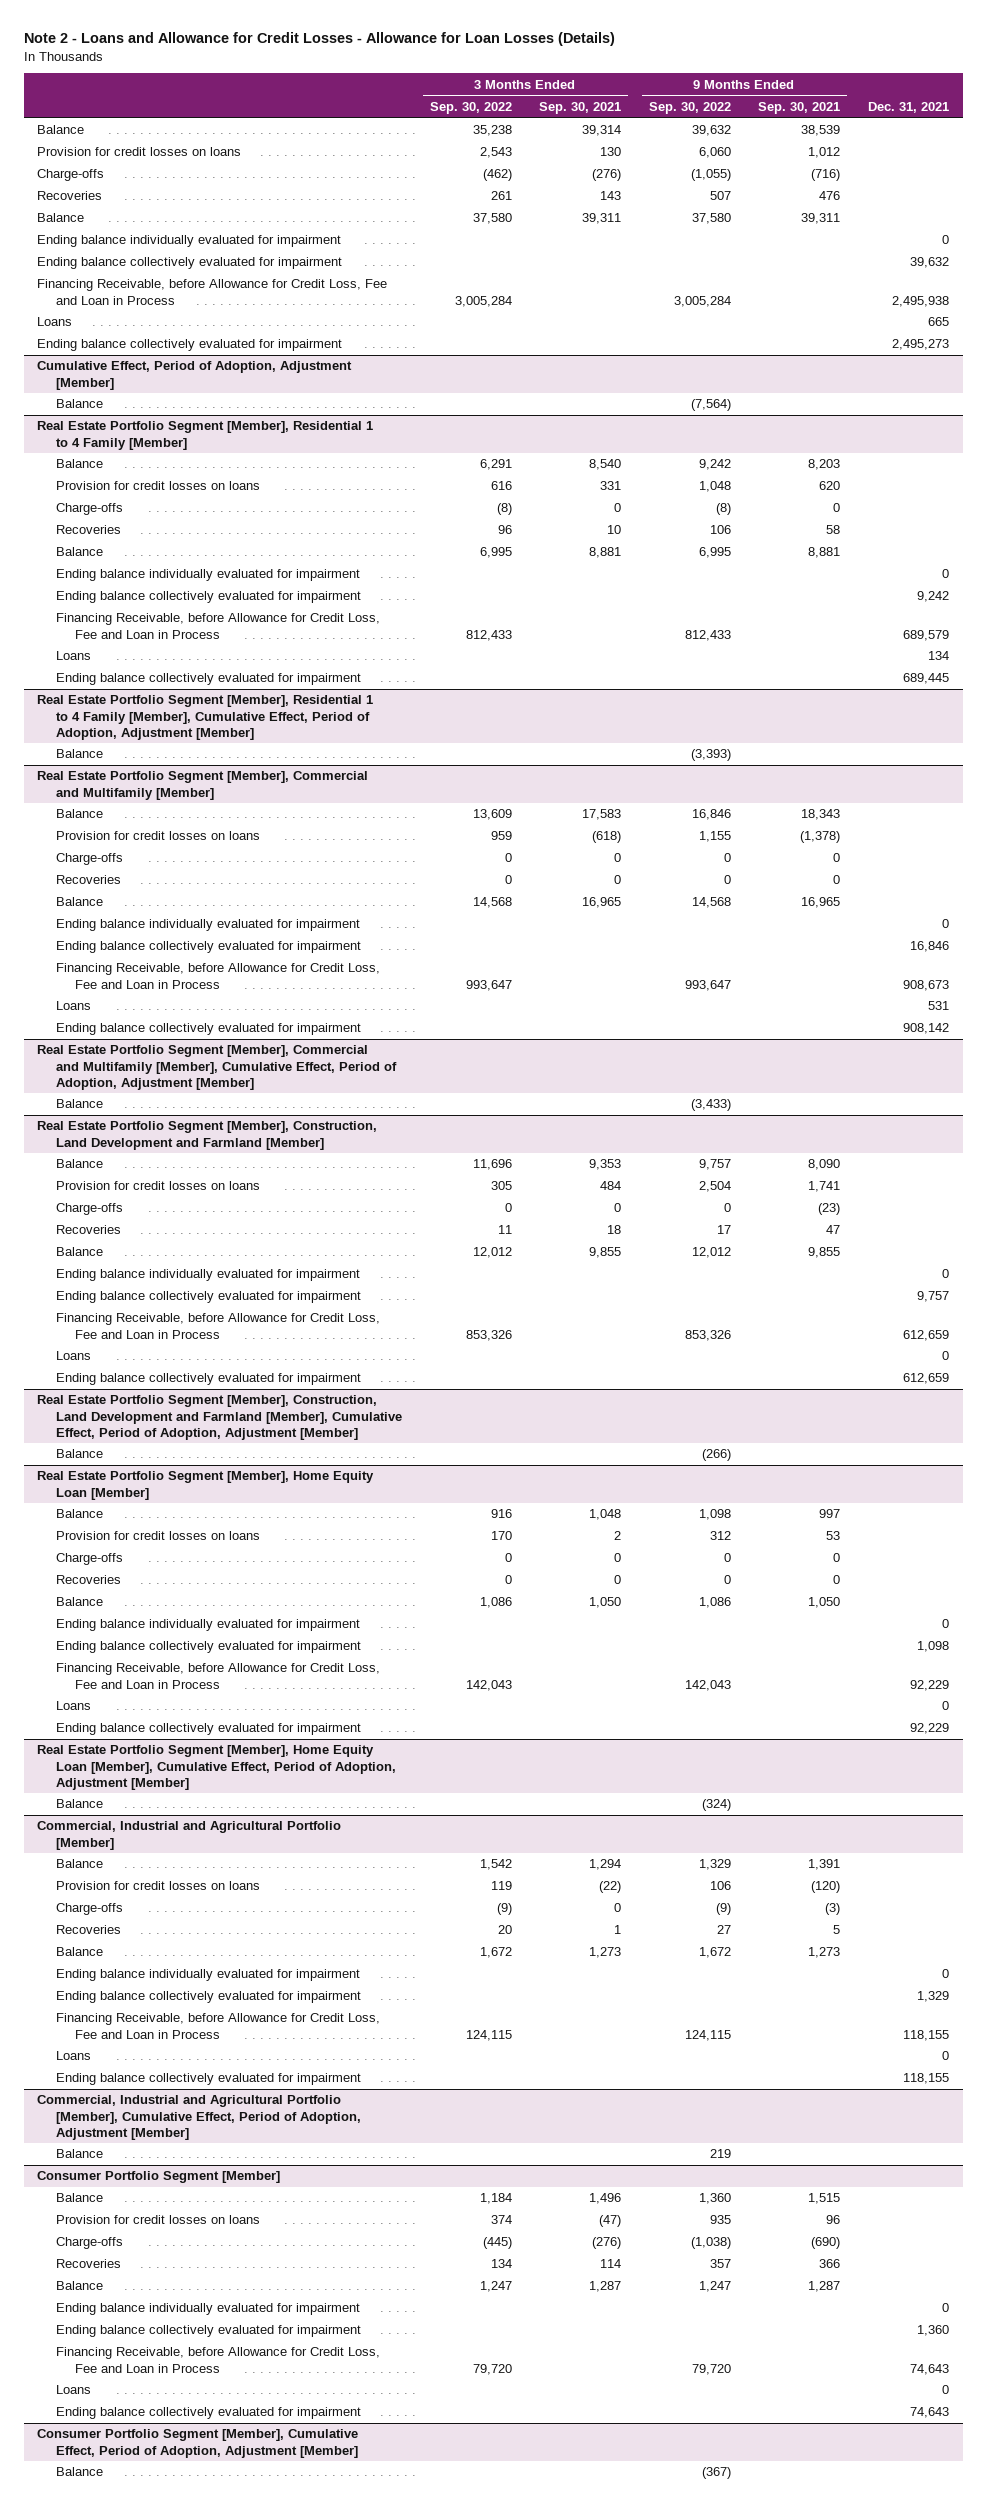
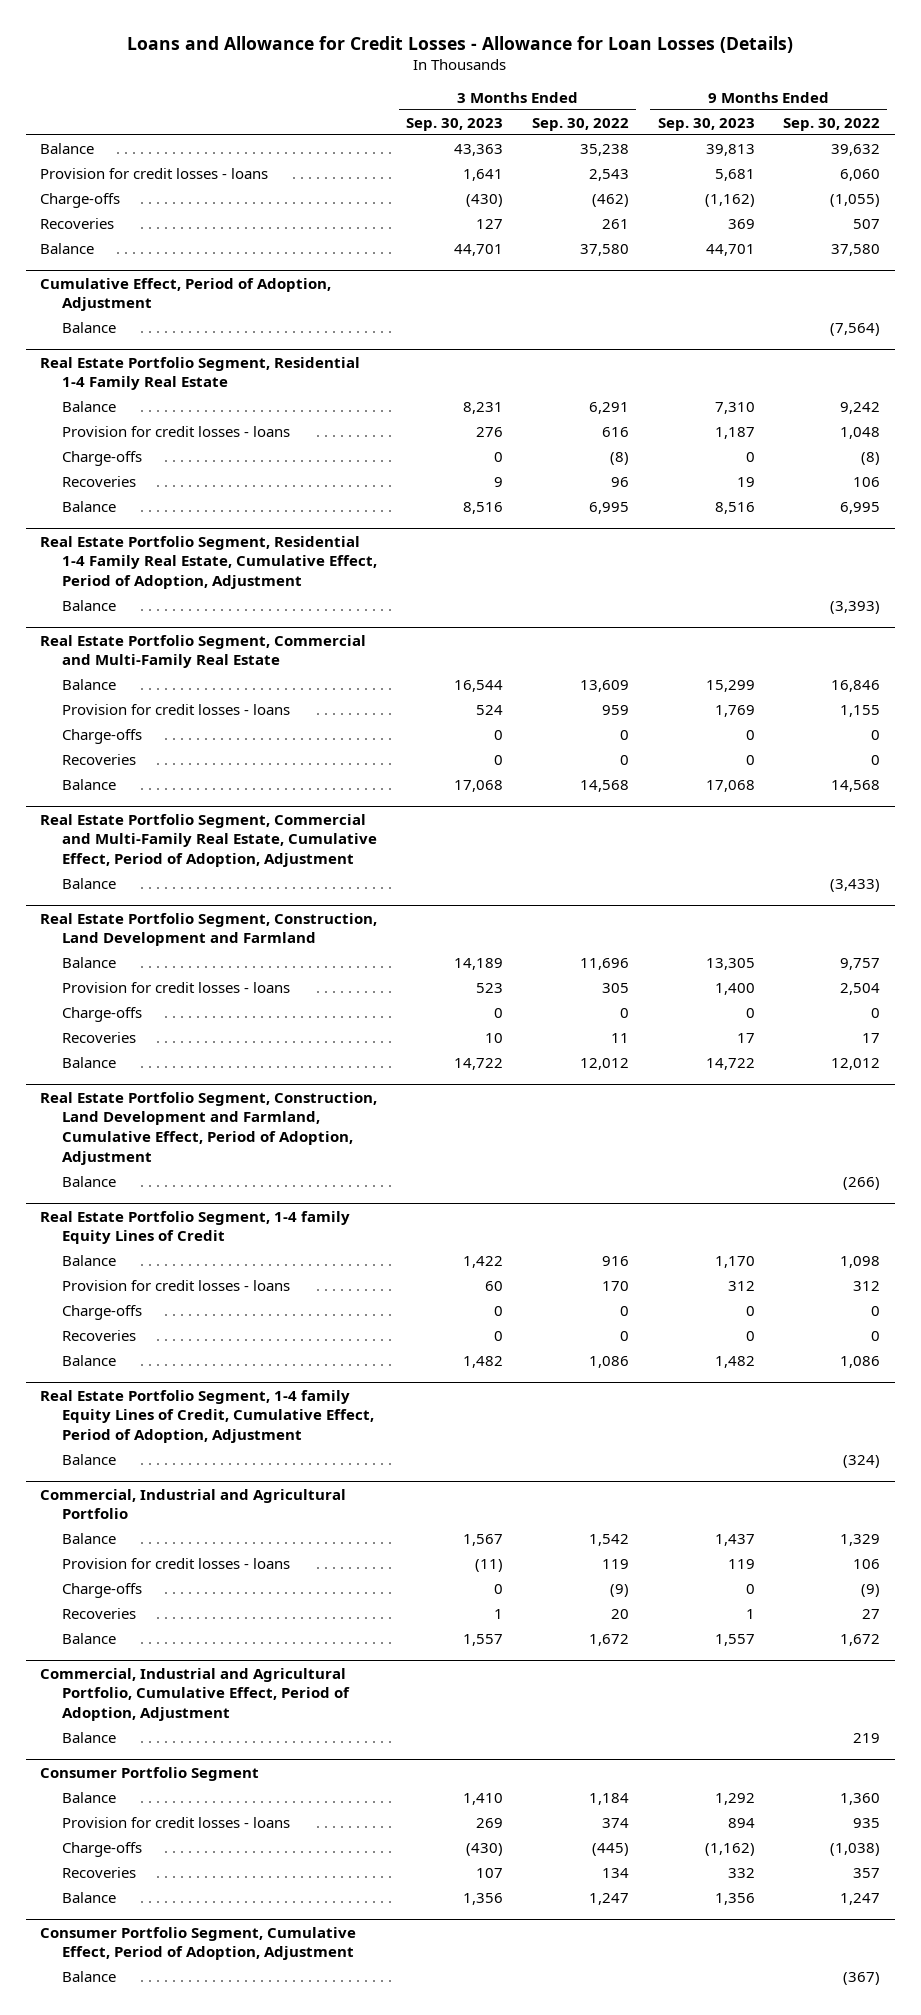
- Note 2 - Loans and Allowance for Credit Losses - Allowance for Loan Losses (Details)
+ Loans and Allowance for Credit Losses - Allowance for Loan Losses (Details)
- | 3 Months Ended Sep. 30, 2022 | 3 Months Ended Sep. 30, 2021 | 9 Months Ended Sep. 30, 2022 | 9 Months Ended Sep. 30, 2021 | Dec. 31, 2021
+ | 3 Months Ended Sep. 30, 2023 | 3 Months Ended Sep. 30, 2022 | 9 Months Ended Sep. 30, 2023 | 9 Months Ended Sep. 30, 2022
- Provision for credit losses on loans | 2,543 | 130 | 6,060 | 1,012 |
+ Provision for credit losses - loans | 1,641 | 2,543 | 5,681 | 6,060
- Ending balance individually evaluated for impairment | | | | | 0
- Ending balance collectively evaluated for impairment | | | | | 39,632
- Financing Receivable, before Allowance for Credit Loss, Fee and Loan in Process | 3,005,284 | | 3,005,284 | | 2,495,938
- Loans | | | | | 665
- Ending balance collectively evaluated for impairment | | | | | 2,495,273
- Cumulative Effect, Period of Adoption, Adjustment [Member]
+ Cumulative Effect, Period of Adoption, Adjustment
- Real Estate Portfolio Segment [Member], Residential 1 to 4 Family [Member]
+ Real Estate Portfolio Segment, Residential 1-4 Family Real Estate
- Provision for credit losses on loans | 616 | 331 | 1,048 | 620 |
+ Provision for credit losses - loans | 276 | 616 | 1,187 | 1,048
- Ending balance individually evaluated for impairment | | | | | 0
- Ending balance collectively evaluated for impairment | | | | | 9,242
- Financing Receivable, before Allowance for Credit Loss, Fee and Loan in Process | 812,433 | | 812,433 | | 689,579
- Loans | | | | | 134
- Ending balance collectively evaluated for impairment | | | | | 689,445
- Real Estate Portfolio Segment [Member], Residential 1 to 4 Family [Member], Cumulative Effect, Period of Adoption, Adjustment [Member]
+ Real Estate Portfolio Segment, Residential 1-4 Family Real Estate, Cumulative Effect, Period of Adoption, Adjustment
- Real Estate Portfolio Segment [Member], Commercial and Multifamily [Member]
+ Real Estate Portfolio Segment, Commercial and Multi-Family Real Estate
- Provision for credit losses on loans | 959 | (618) | 1,155 | (1,378) |
+ Provision for credit losses - loans | 524 | 959 | 1,769 | 1,155
- Ending balance individually evaluated for impairment | | | | | 0
- Ending balance collectively evaluated for impairment | | | | | 16,846
- Financing Receivable, before Allowance for Credit Loss, Fee and Loan in Process | 993,647 | | 993,647 | | 908,673
- Loans | | | | | 531
- Ending balance collectively evaluated for impairment | | | | | 908,142
- Real Estate Portfolio Segment [Member], Commercial and Multifamily [Member], Cumulative Effect, Period of Adoption, Adjustment [Member]
+ Real Estate Portfolio Segment, Commercial and Multi-Family Real Estate, Cumulative Effect, Period of Adoption, Adjustment
- Real Estate Portfolio Segment [Member], Construction, Land Development and Farmland [Member]
+ Real Estate Portfolio Segment, Construction, Land Development and Farmland
- Provision for credit losses on loans | 305 | 484 | 2,504 | 1,741 |
+ Provision for credit losses - loans | 523 | 305 | 1,400 | 2,504
- Ending balance individually evaluated for impairment | | | | | 0
- Ending balance collectively evaluated for impairment | | | | | 9,757
- Financing Receivable, before Allowance for Credit Loss, Fee and Loan in Process | 853,326 | | 853,326 | | 612,659
- Loans | | | | | 0
- Ending balance collectively evaluated for impairment | | | | | 612,659
- Real Estate Portfolio Segment [Member], Construction, Land Development and Farmland [Member], Cumulative Effect, Period of Adoption, Adjustment [Member]
+ Real Estate Portfolio Segment, Construction, Land Development and Farmland, Cumulative Effect, Period of Adoption, Adjustment
- Real Estate Portfolio Segment [Member], Home Equity Loan [Member]
+ Real Estate Portfolio Segment, 1-4 family Equity Lines of Credit
- Provision for credit losses on loans | 170 | 2 | 312 | 53 |
+ Provision for credit losses - loans | 60 | 170 | 312 | 312
- Ending balance individually evaluated for impairment | | | | | 0
- Ending balance collectively evaluated for impairment | | | | | 1,098
- Financing Receivable, before Allowance for Credit Loss, Fee and Loan in Process | 142,043 | | 142,043 | | 92,229
- Loans | | | | | 0
- Ending balance collectively evaluated for impairment | | | | | 92,229
- Real Estate Portfolio Segment [Member], Home Equity Loan [Member], Cumulative Effect, Period of Adoption, Adjustment [Member]
+ Real Estate Portfolio Segment, 1-4 family Equity Lines of Credit, Cumulative Effect, Period of Adoption, Adjustment
- Commercial, Industrial and Agricultural Portfolio [Member]
+ Commercial, Industrial and Agricultural Portfolio
- Provision for credit losses on loans | 119 | (22) | 106 | (120) |
+ Provision for credit losses - loans | (11) | 119 | 119 | 106
- Ending balance individually evaluated for impairment | | | | | 0
- Ending balance collectively evaluated for impairment | | | | | 1,329
- Financing Receivable, before Allowance for Credit Loss, Fee and Loan in Process | 124,115 | | 124,115 | | 118,155
- Loans | | | | | 0
- Ending balance collectively evaluated for impairment | | | | | 118,155
- Commercial, Industrial and Agricultural Portfolio [Member], Cumulative Effect, Period of Adoption, Adjustment [Member]
+ Commercial, Industrial and Agricultural Portfolio, Cumulative Effect, Period of Adoption, Adjustment
- Consumer Portfolio Segment [Member]
+ Consumer Portfolio Segment
- Provision for credit losses on loans | 374 | (47) | 935 | 96 |
+ Provision for credit losses - loans | 269 | 374 | 894 | 935
- Ending balance individually evaluated for impairment | | | | | 0
- Ending balance collectively evaluated for impairment | | | | | 1,360
- Financing Receivable, before Allowance for Credit Loss, Fee and Loan in Process | 79,720 | | 79,720 | | 74,643
- Loans | | | | | 0
- Ending balance collectively evaluated for impairment | | | | | 74,643
- Consumer Portfolio Segment [Member], Cumulative Effect, Period of Adoption, Adjustment [Member]
+ Consumer Portfolio Segment, Cumulative Effect, Period of Adoption, Adjustment

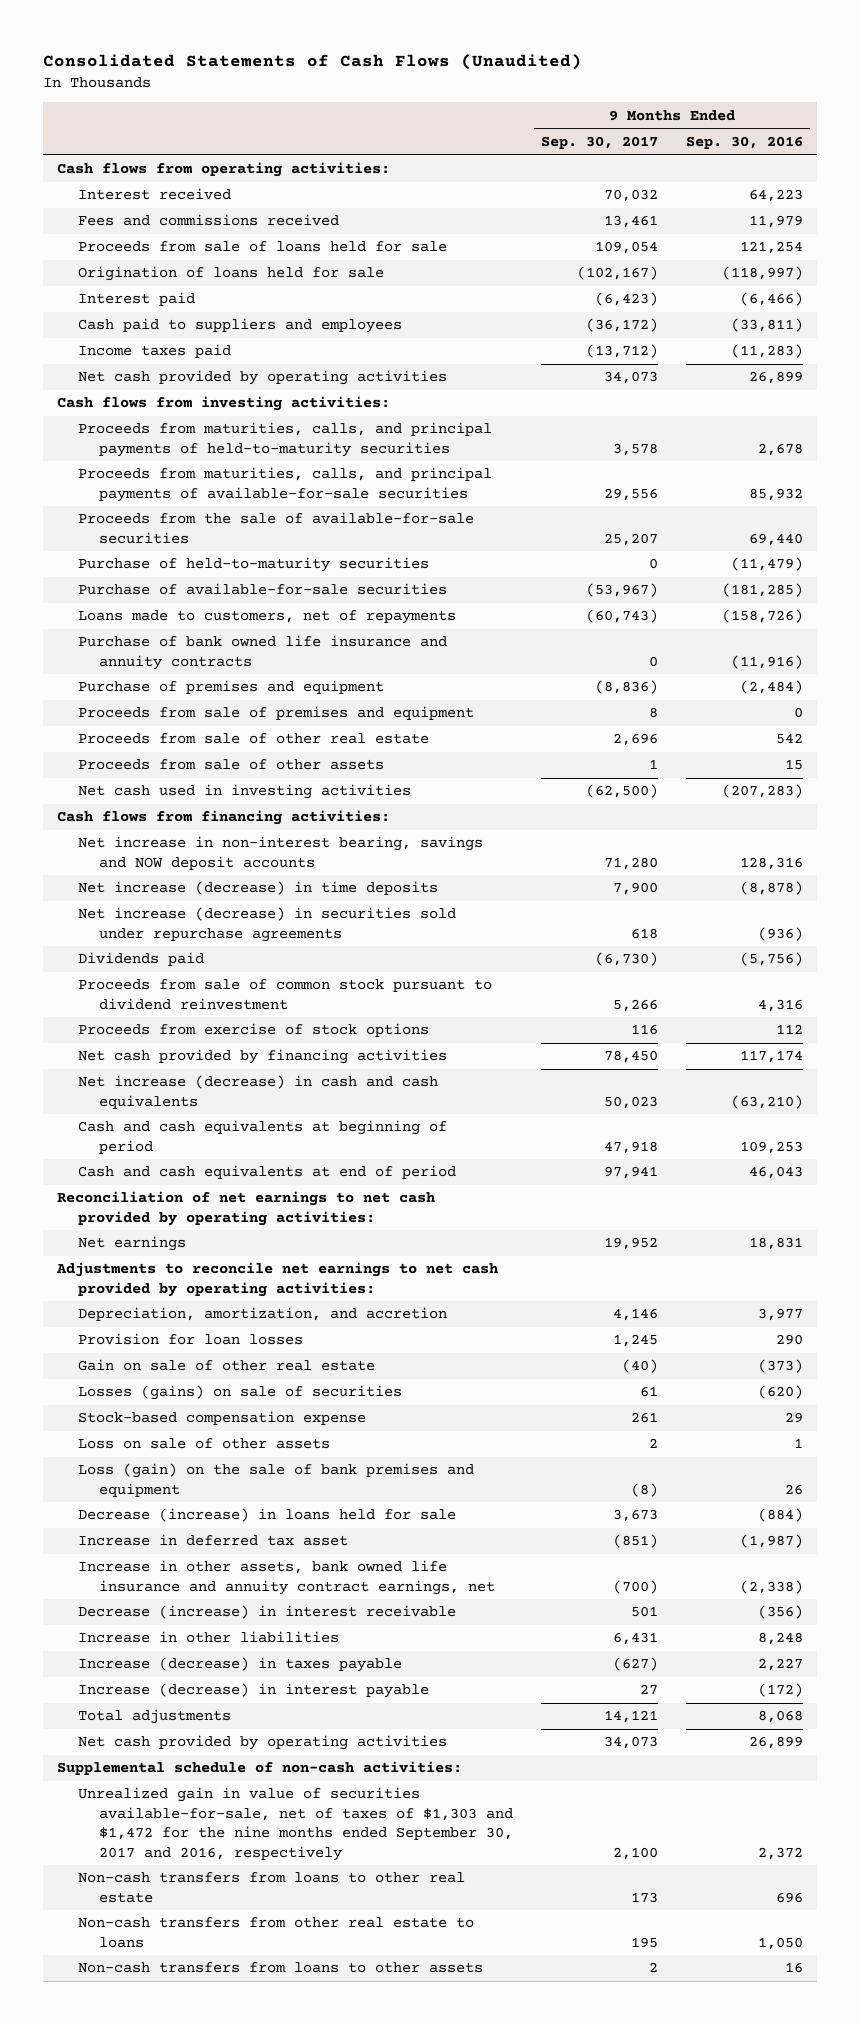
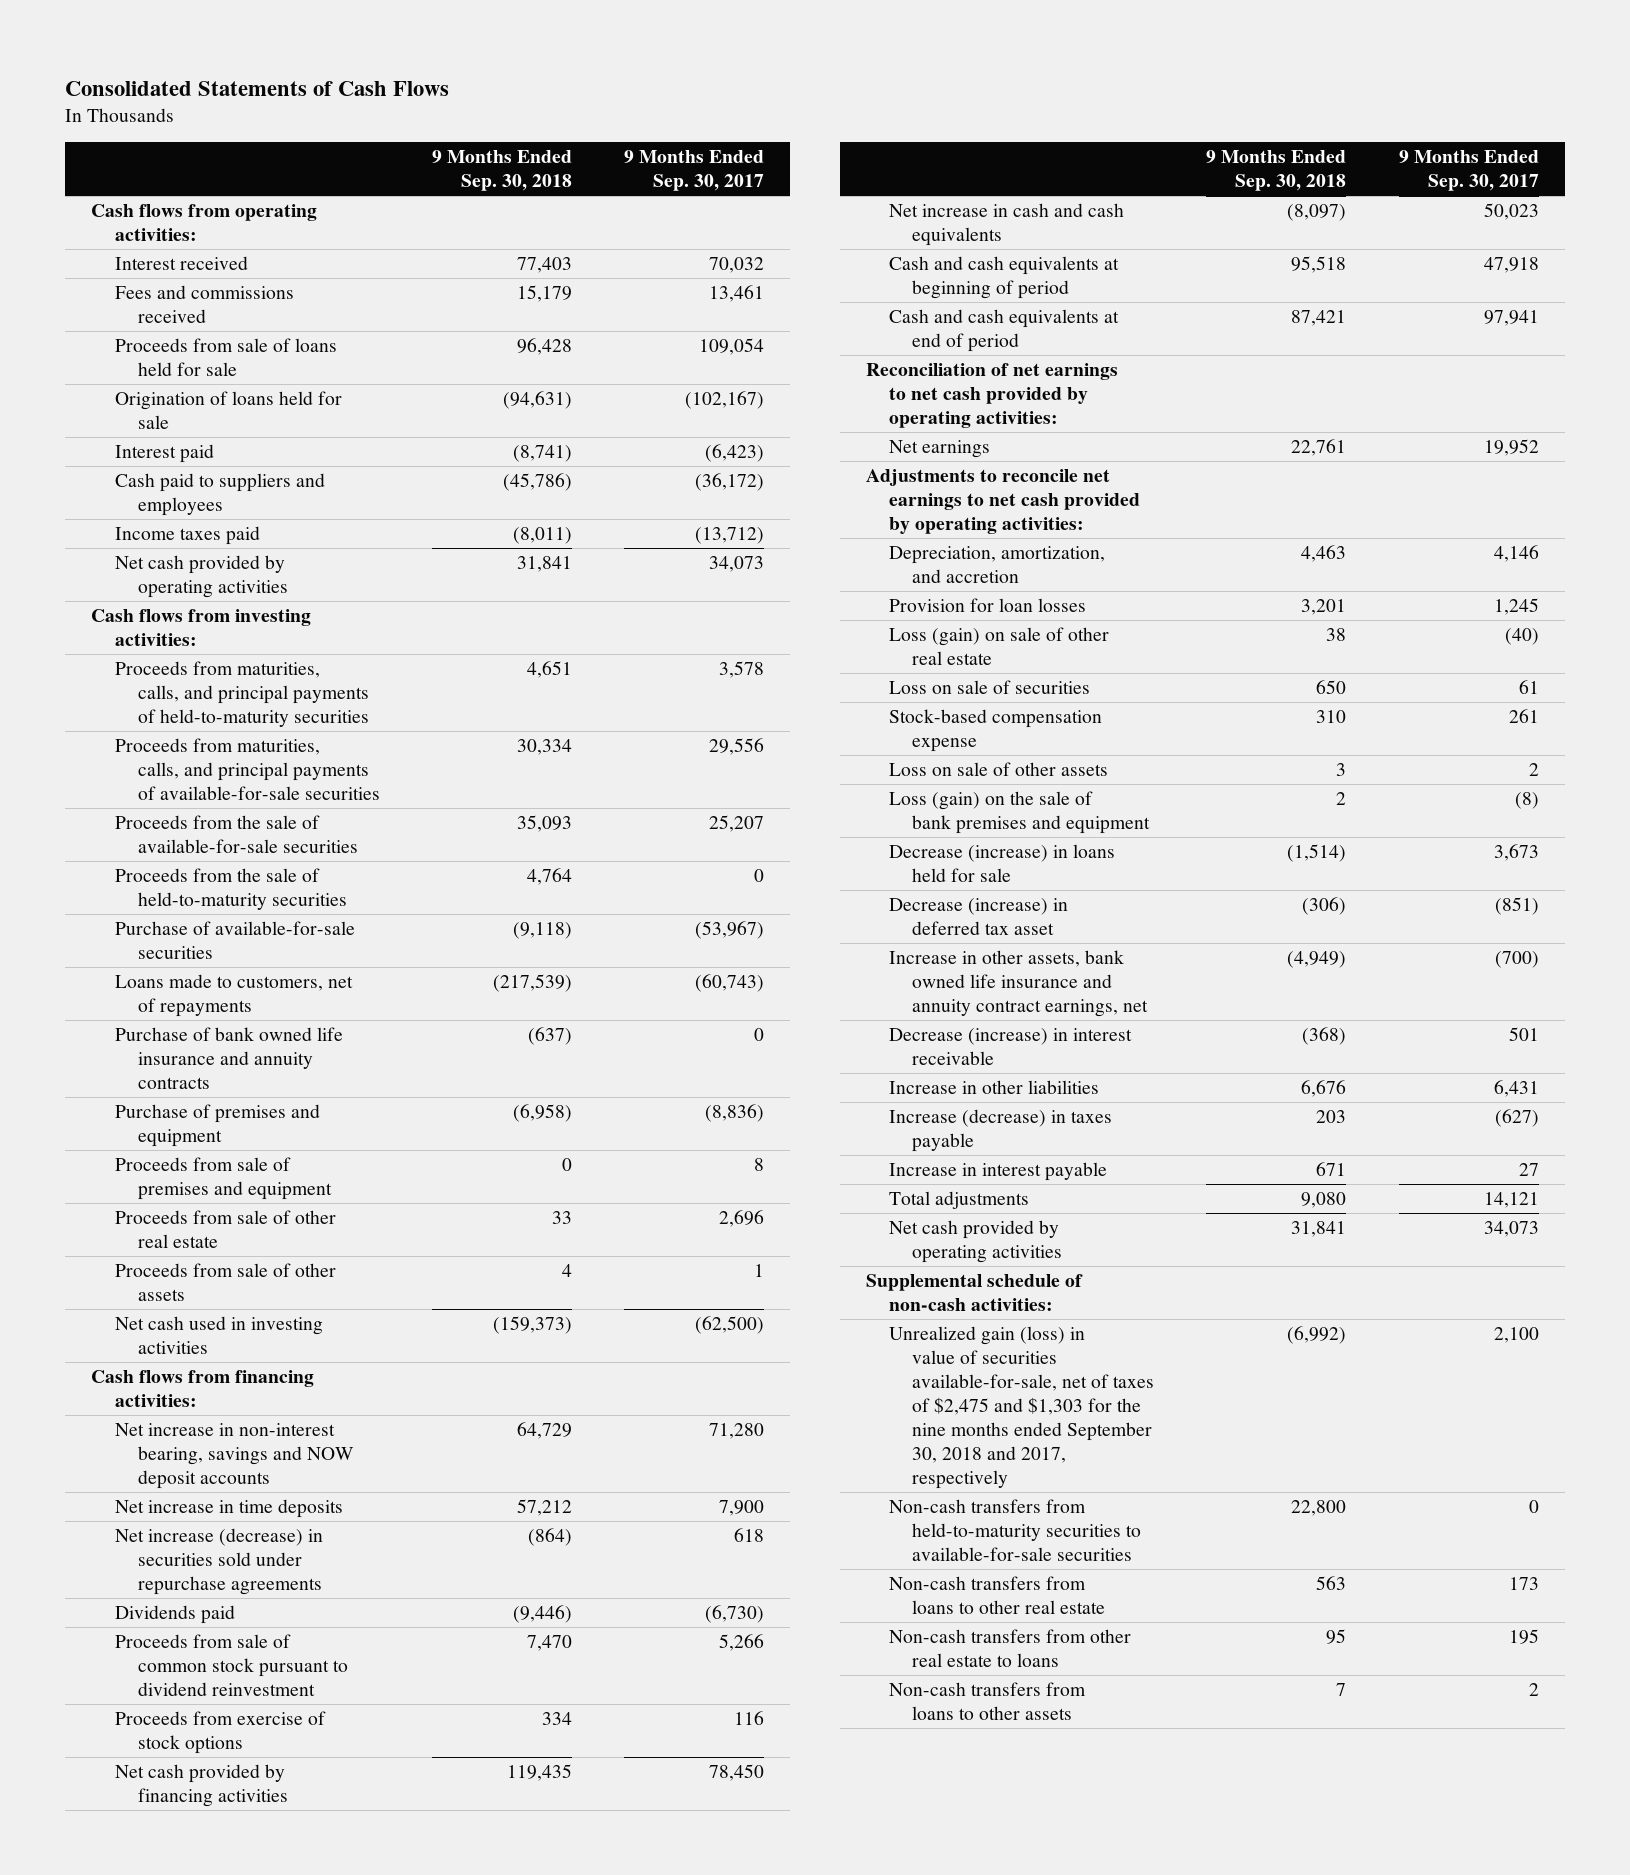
- Consolidated Statements of Cash Flows (Unaudited)
+ Consolidated Statements of Cash Flows
- | 9 Months Ended Sep. 30, 2017 | 9 Months Ended Sep. 30, 2016
+ | 9 Months Ended Sep. 30, 2018 | 9 Months Ended Sep. 30, 2017
- Purchase of held-to-maturity securities | 0 | (11,479)
+ Proceeds from the sale of held-to-maturity securities | 4,764 | 0
- Net increase (decrease) in time deposits | 7,900 | (8,878)
+ Net increase in time deposits | 57,212 | 7,900
- Net increase (decrease) in cash and cash equivalents | 50,023 | (63,210)
+ Net increase in cash and cash equivalents | (8,097) | 50,023
- Gain on sale of other real estate | (40) | (373)
- Losses (gains) on sale of securities | 61 | (620)
+ Loss (gain) on sale of other real estate | 38 | (40)
+ Loss on sale of securities | 650 | 61
- Increase in deferred tax asset | (851) | (1,987)
+ Decrease (increase) in deferred tax asset | (306) | (851)
- Increase (decrease) in interest payable | 27 | (172)
+ Increase in interest payable | 671 | 27
- Unrealized gain in value of securities available-for-sale, net of taxes of $1,303 and $1,472 for the nine months ended September 30, 2017 and 2016, respectively | 2,100 | 2,372
+ Unrealized gain (loss) in value of securities available-for-sale, net of taxes of $2,475 and $1,303 for the nine months ended September 30, 2018 and 2017, respectively | (6,992) | 2,100
+ Non-cash transfers from held-to-maturity securities to available-for-sale securities | 22,800 | 0

